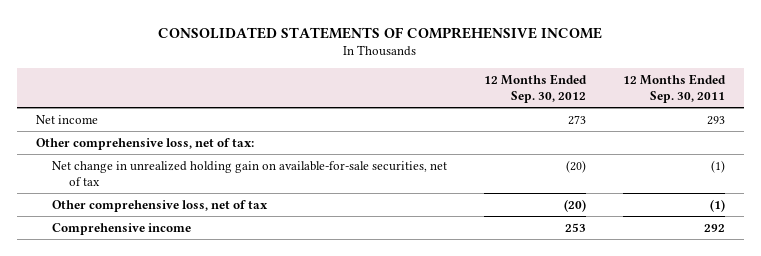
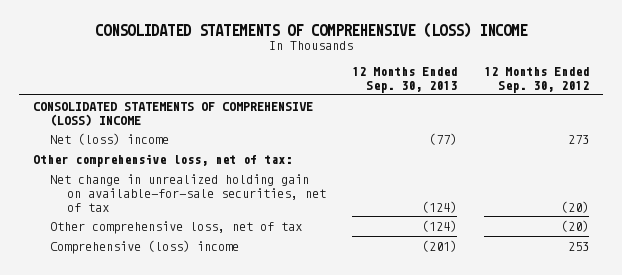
- CONSOLIDATED STATEMENTS OF COMPREHENSIVE INCOME
+ CONSOLIDATED STATEMENTS OF COMPREHENSIVE (LOSS) INCOME
- | 12 Months Ended Sep. 30, 2012 | 12 Months Ended Sep. 30, 2011
+ | 12 Months Ended Sep. 30, 2013 | 12 Months Ended Sep. 30, 2012
- Net income | 273 | 293
+ CONSOLIDATED STATEMENTS OF COMPREHENSIVE (LOSS) INCOME
+ Net (loss) income | (77) | 273
- Comprehensive income | 253 | 292
+ Comprehensive (loss) income | (201) | 253

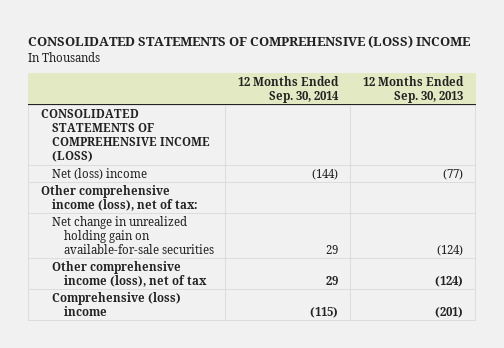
- | 12 Months Ended Sep. 30, 2013 | 12 Months Ended Sep. 30, 2012
+ | 12 Months Ended Sep. 30, 2014 | 12 Months Ended Sep. 30, 2013
- CONSOLIDATED STATEMENTS OF COMPREHENSIVE (LOSS) INCOME
+ CONSOLIDATED STATEMENTS OF COMPREHENSIVE INCOME (LOSS)
- Other comprehensive loss, net of tax:
- Net change in unrealized holding gain on available-for-sale securities, net of tax | (124) | (20)
- Other comprehensive loss, net of tax | (124) | (20)
+ Other comprehensive income (loss), net of tax:
+ Net change in unrealized holding gain on available-for-sale securities | 29 | (124)
+ Other comprehensive income (loss), net of tax | 29 | (124)

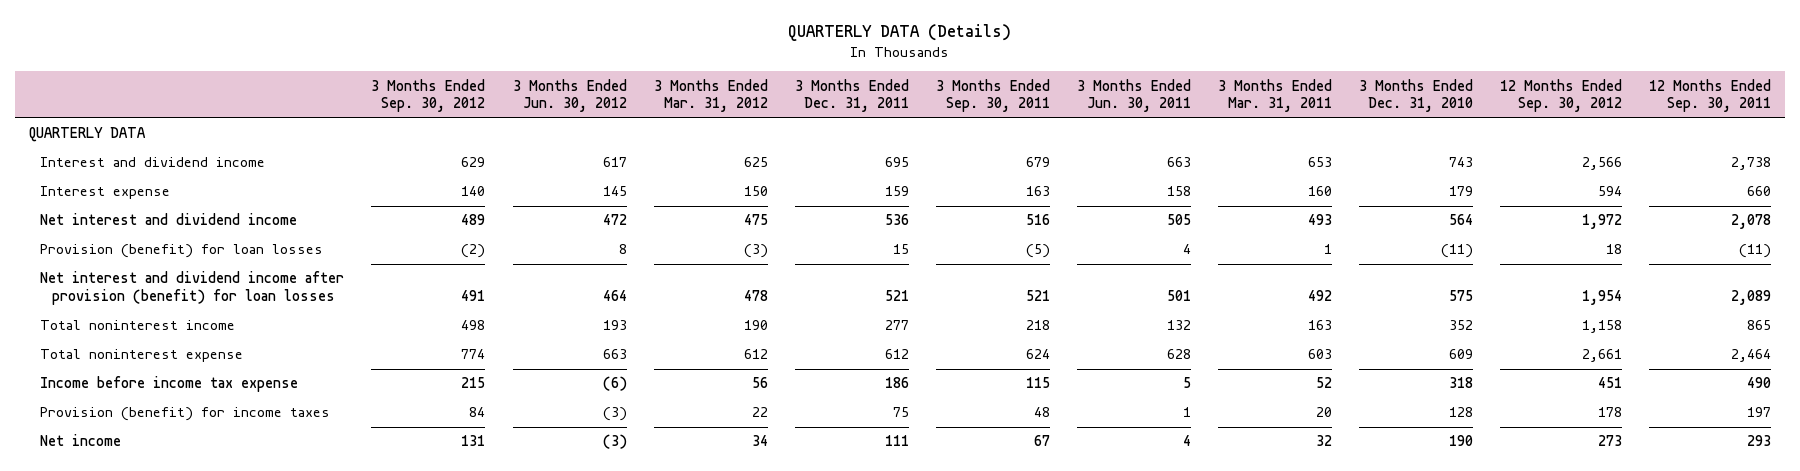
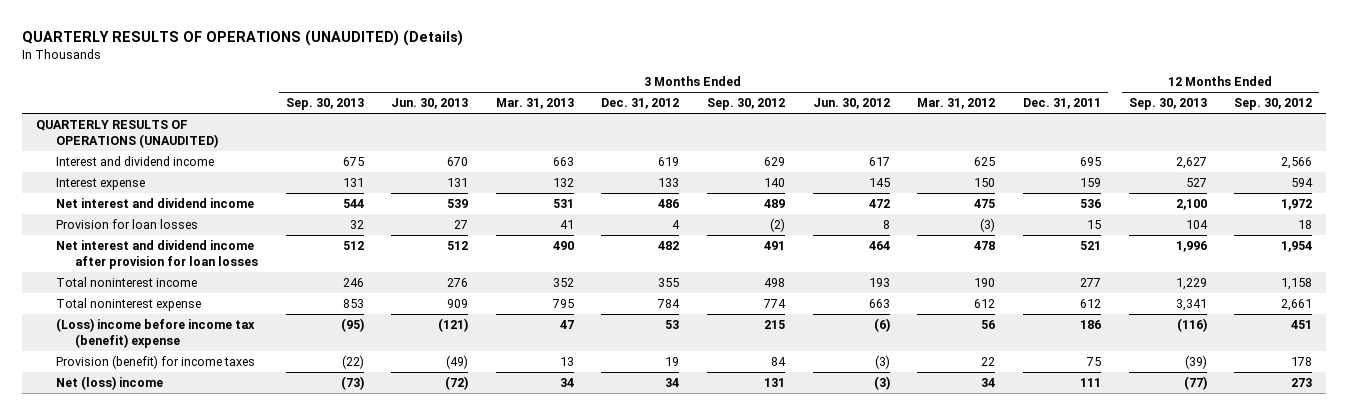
- QUARTERLY DATA (Details)
+ QUARTERLY RESULTS OF OPERATIONS (UNAUDITED) (Details)
- | 3 Months Ended Sep. 30, 2012 | 3 Months Ended Jun. 30, 2012 | 3 Months Ended Mar. 31, 2012 | 3 Months Ended Dec. 31, 2011 | 3 Months Ended Sep. 30, 2011 | 3 Months Ended Jun. 30, 2011 | 3 Months Ended Mar. 31, 2011 | 3 Months Ended Dec. 31, 2010 | 12 Months Ended Sep. 30, 2012 | 12 Months Ended Sep. 30, 2011
+ | 3 Months Ended Sep. 30, 2013 | 3 Months Ended Jun. 30, 2013 | 3 Months Ended Mar. 31, 2013 | 3 Months Ended Dec. 31, 2012 | 3 Months Ended Sep. 30, 2012 | 3 Months Ended Jun. 30, 2012 | 3 Months Ended Mar. 31, 2012 | 3 Months Ended Dec. 31, 2011 | 12 Months Ended Sep. 30, 2013 | 12 Months Ended Sep. 30, 2012
- QUARTERLY DATA
+ QUARTERLY RESULTS OF OPERATIONS (UNAUDITED)
- Provision (benefit) for loan losses | (2) | 8 | (3) | 15 | (5) | 4 | 1 | (11) | 18 | (11)
- Net interest and dividend income after provision (benefit) for loan losses | 491 | 464 | 478 | 521 | 521 | 501 | 492 | 575 | 1,954 | 2,089
+ Provision for loan losses | 32 | 27 | 41 | 4 | (2) | 8 | (3) | 15 | 104 | 18
+ Net interest and dividend income after provision for loan losses | 512 | 512 | 490 | 482 | 491 | 464 | 478 | 521 | 1,996 | 1,954
- Income before income tax expense | 215 | (6) | 56 | 186 | 115 | 5 | 52 | 318 | 451 | 490
+ (Loss) income before income tax (benefit) expense | (95) | (121) | 47 | 53 | 215 | (6) | 56 | 186 | (116) | 451
- Net income | 131 | (3) | 34 | 111 | 67 | 4 | 32 | 190 | 273 | 293
+ Net (loss) income | (73) | (72) | 34 | 34 | 131 | (3) | 34 | 111 | (77) | 273

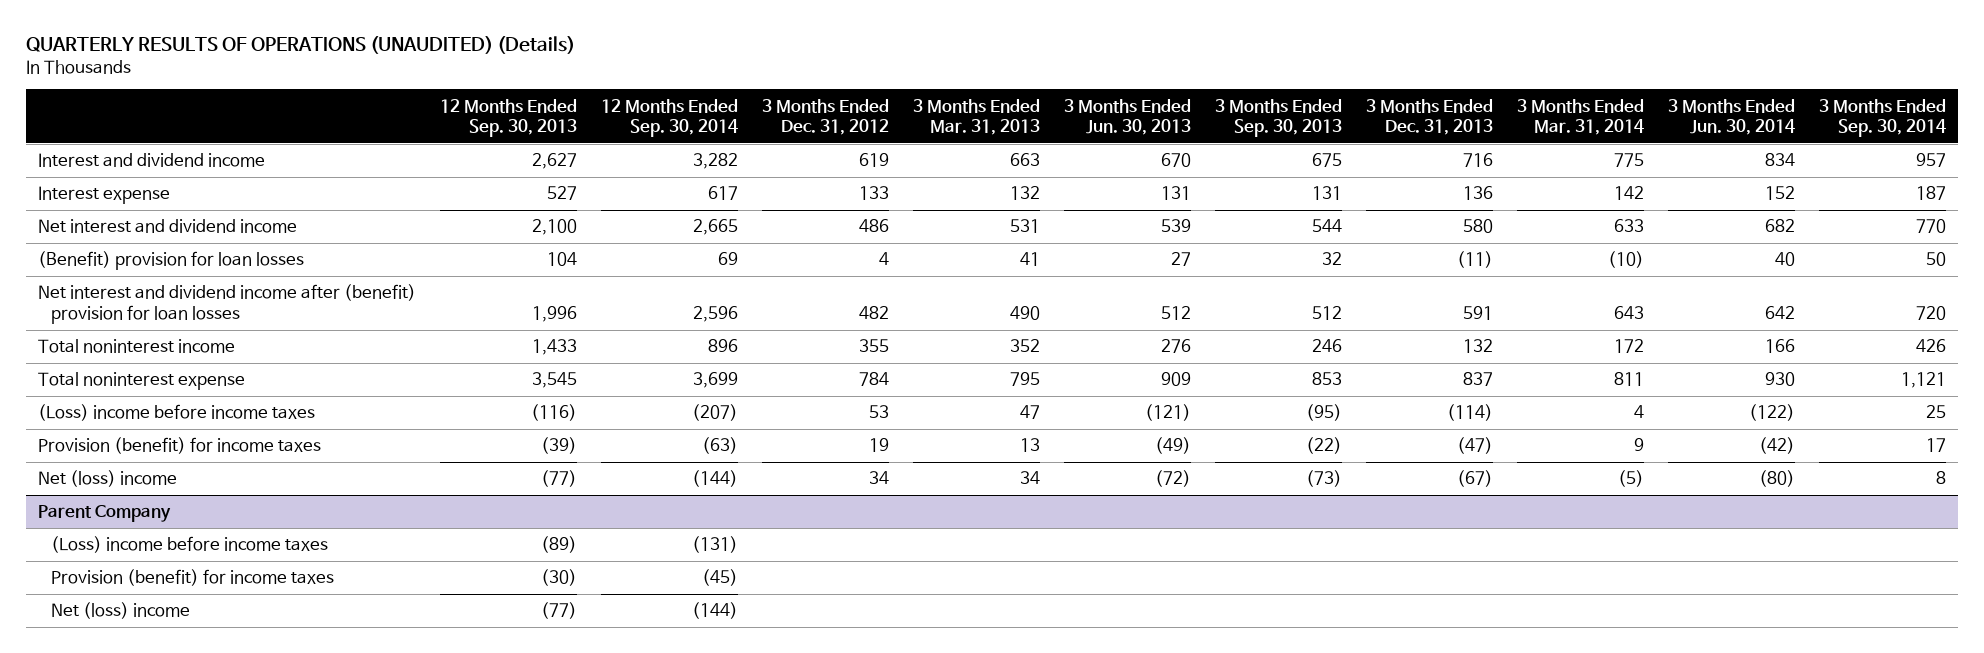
- | 3 Months Ended Sep. 30, 2013 | 3 Months Ended Jun. 30, 2013 | 3 Months Ended Mar. 31, 2013 | 3 Months Ended Dec. 31, 2012 | 3 Months Ended Sep. 30, 2012 | 3 Months Ended Jun. 30, 2012 | 3 Months Ended Mar. 31, 2012 | 3 Months Ended Dec. 31, 2011 | 12 Months Ended Sep. 30, 2013 | 12 Months Ended Sep. 30, 2012
+ | 12 Months Ended Sep. 30, 2013 | 12 Months Ended Sep. 30, 2014 | 3 Months Ended Dec. 31, 2012 | 3 Months Ended Mar. 31, 2013 | 3 Months Ended Jun. 30, 2013 | 3 Months Ended Sep. 30, 2013 | 3 Months Ended Dec. 31, 2013 | 3 Months Ended Mar. 31, 2014 | 3 Months Ended Jun. 30, 2014 | 3 Months Ended Sep. 30, 2014
- QUARTERLY RESULTS OF OPERATIONS (UNAUDITED)
- Provision for loan losses | 32 | 27 | 41 | 4 | (2) | 8 | (3) | 15 | 104 | 18
- Net interest and dividend income after provision for loan losses | 512 | 512 | 490 | 482 | 491 | 464 | 478 | 521 | 1,996 | 1,954
- Total noninterest income | 246 | 276 | 352 | 355 | 498 | 193 | 190 | 277 | 1,229 | 1,158
- Total noninterest expense | 853 | 909 | 795 | 784 | 774 | 663 | 612 | 612 | 3,341 | 2,661
- (Loss) income before income tax (benefit) expense | (95) | (121) | 47 | 53 | 215 | (6) | 56 | 186 | (116) | 451
+ (Benefit) provision for loan losses | 104 | 69 | 4 | 41 | 27 | 32 | (11) | (10) | 40 | 50
+ Net interest and dividend income after (benefit) provision for loan losses | 1,996 | 2,596 | 482 | 490 | 512 | 512 | 591 | 643 | 642 | 720
+ Total noninterest income | 1,433 | 896 | 355 | 352 | 276 | 246 | 132 | 172 | 166 | 426
+ Total noninterest expense | 3,545 | 3,699 | 784 | 795 | 909 | 853 | 837 | 811 | 930 | 1,121
+ (Loss) income before income taxes | (116) | (207) | 53 | 47 | (121) | (95) | (114) | 4 | (122) | 25
+ Parent Company
+ (Loss) income before income taxes | (89) | (131) | | | | | | | |
+ Provision (benefit) for income taxes | (30) | (45) | | | | | | | |
+ Net (loss) income | (77) | (144) | | | | | | | |

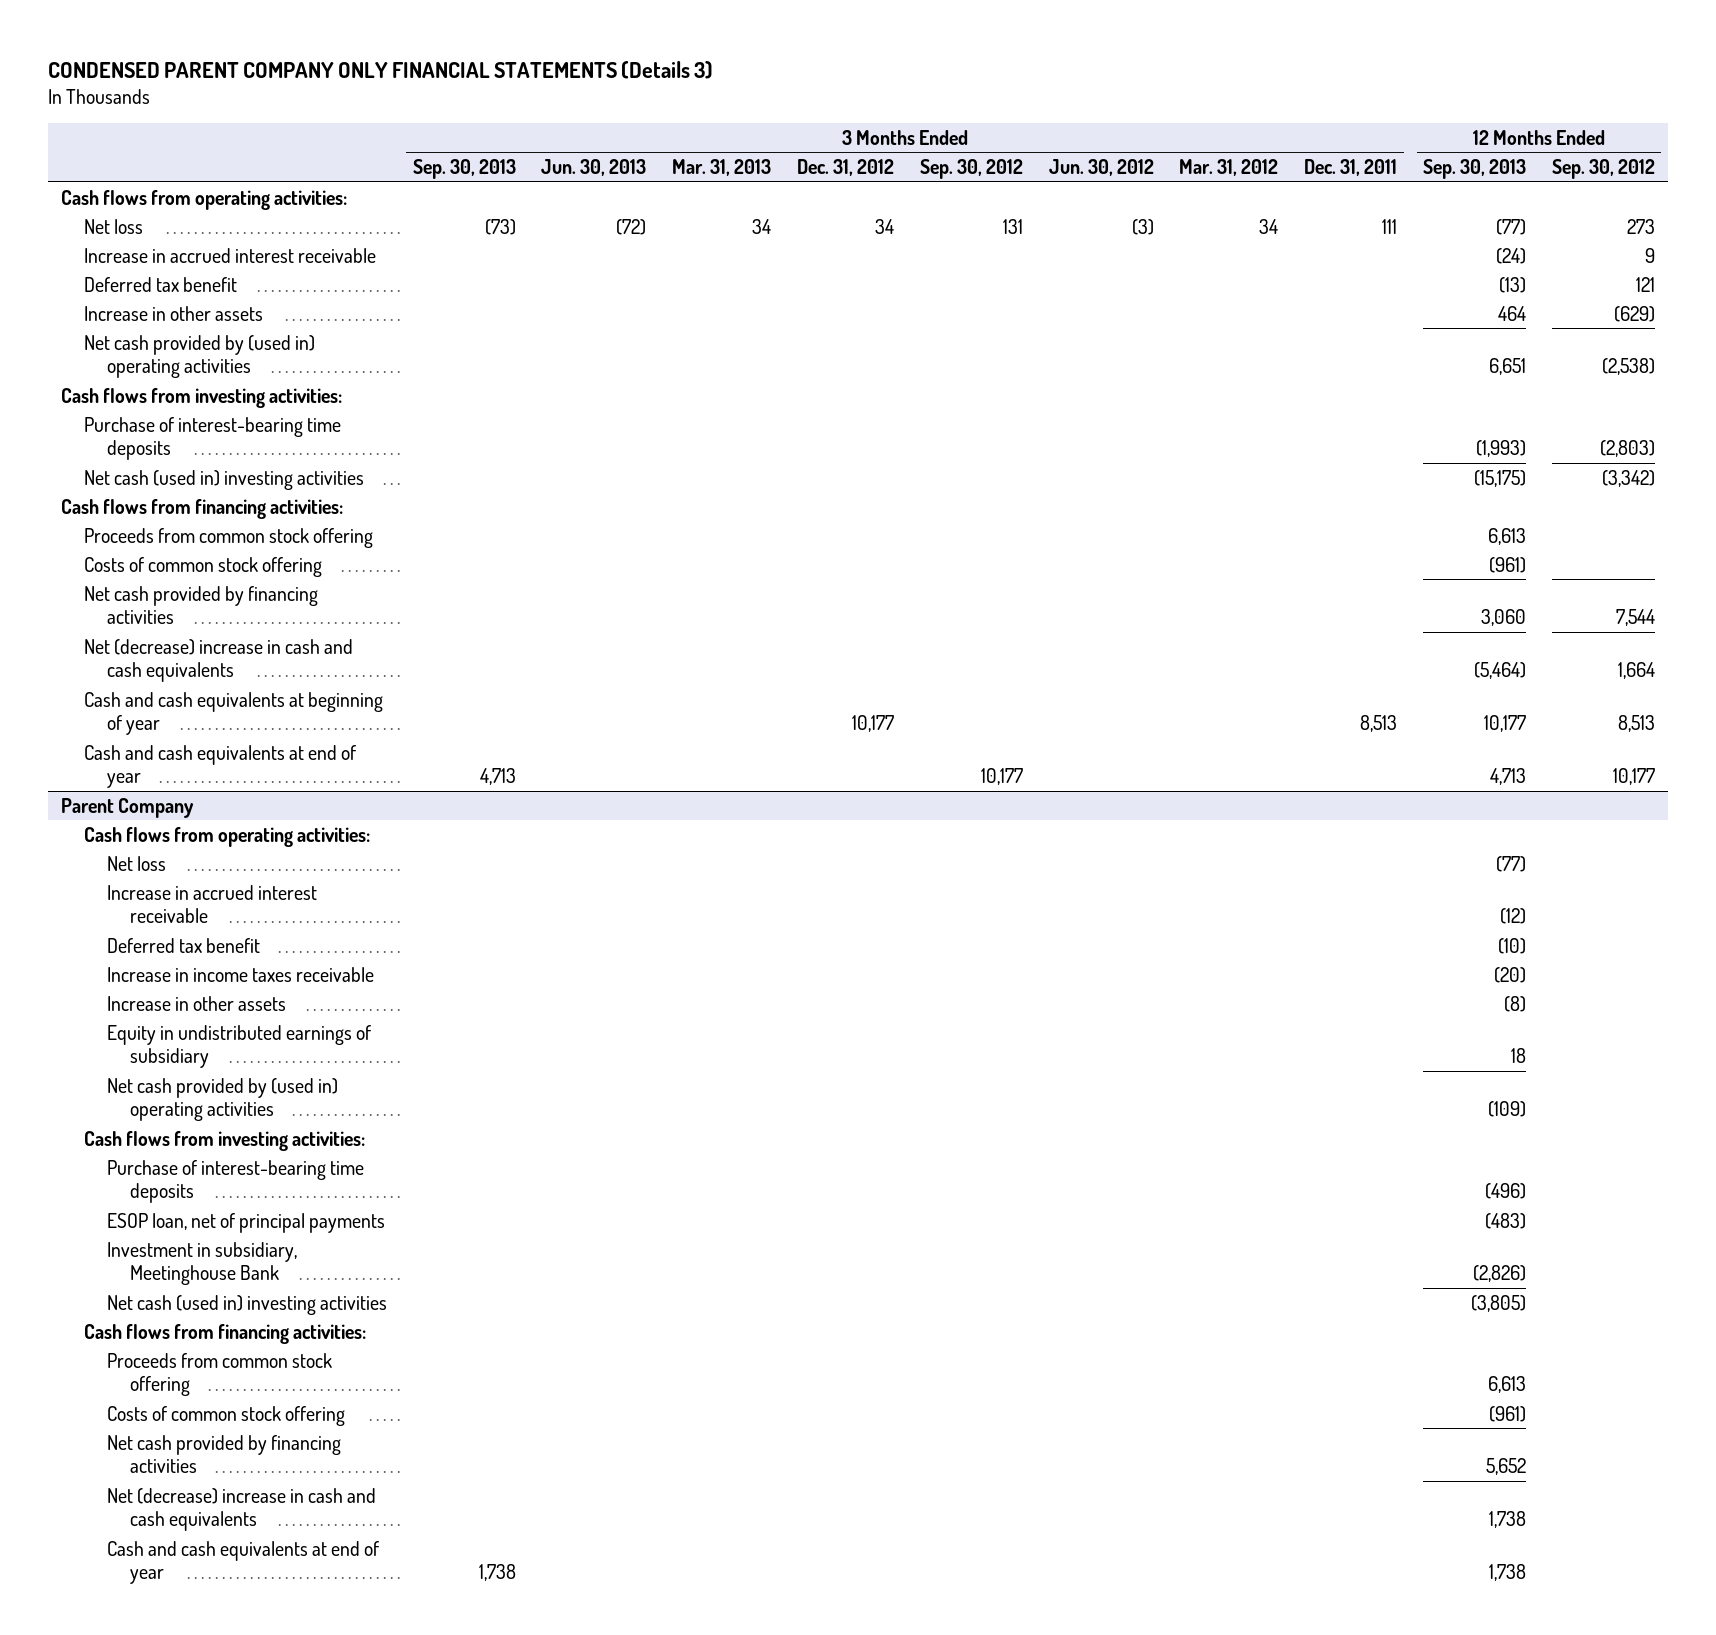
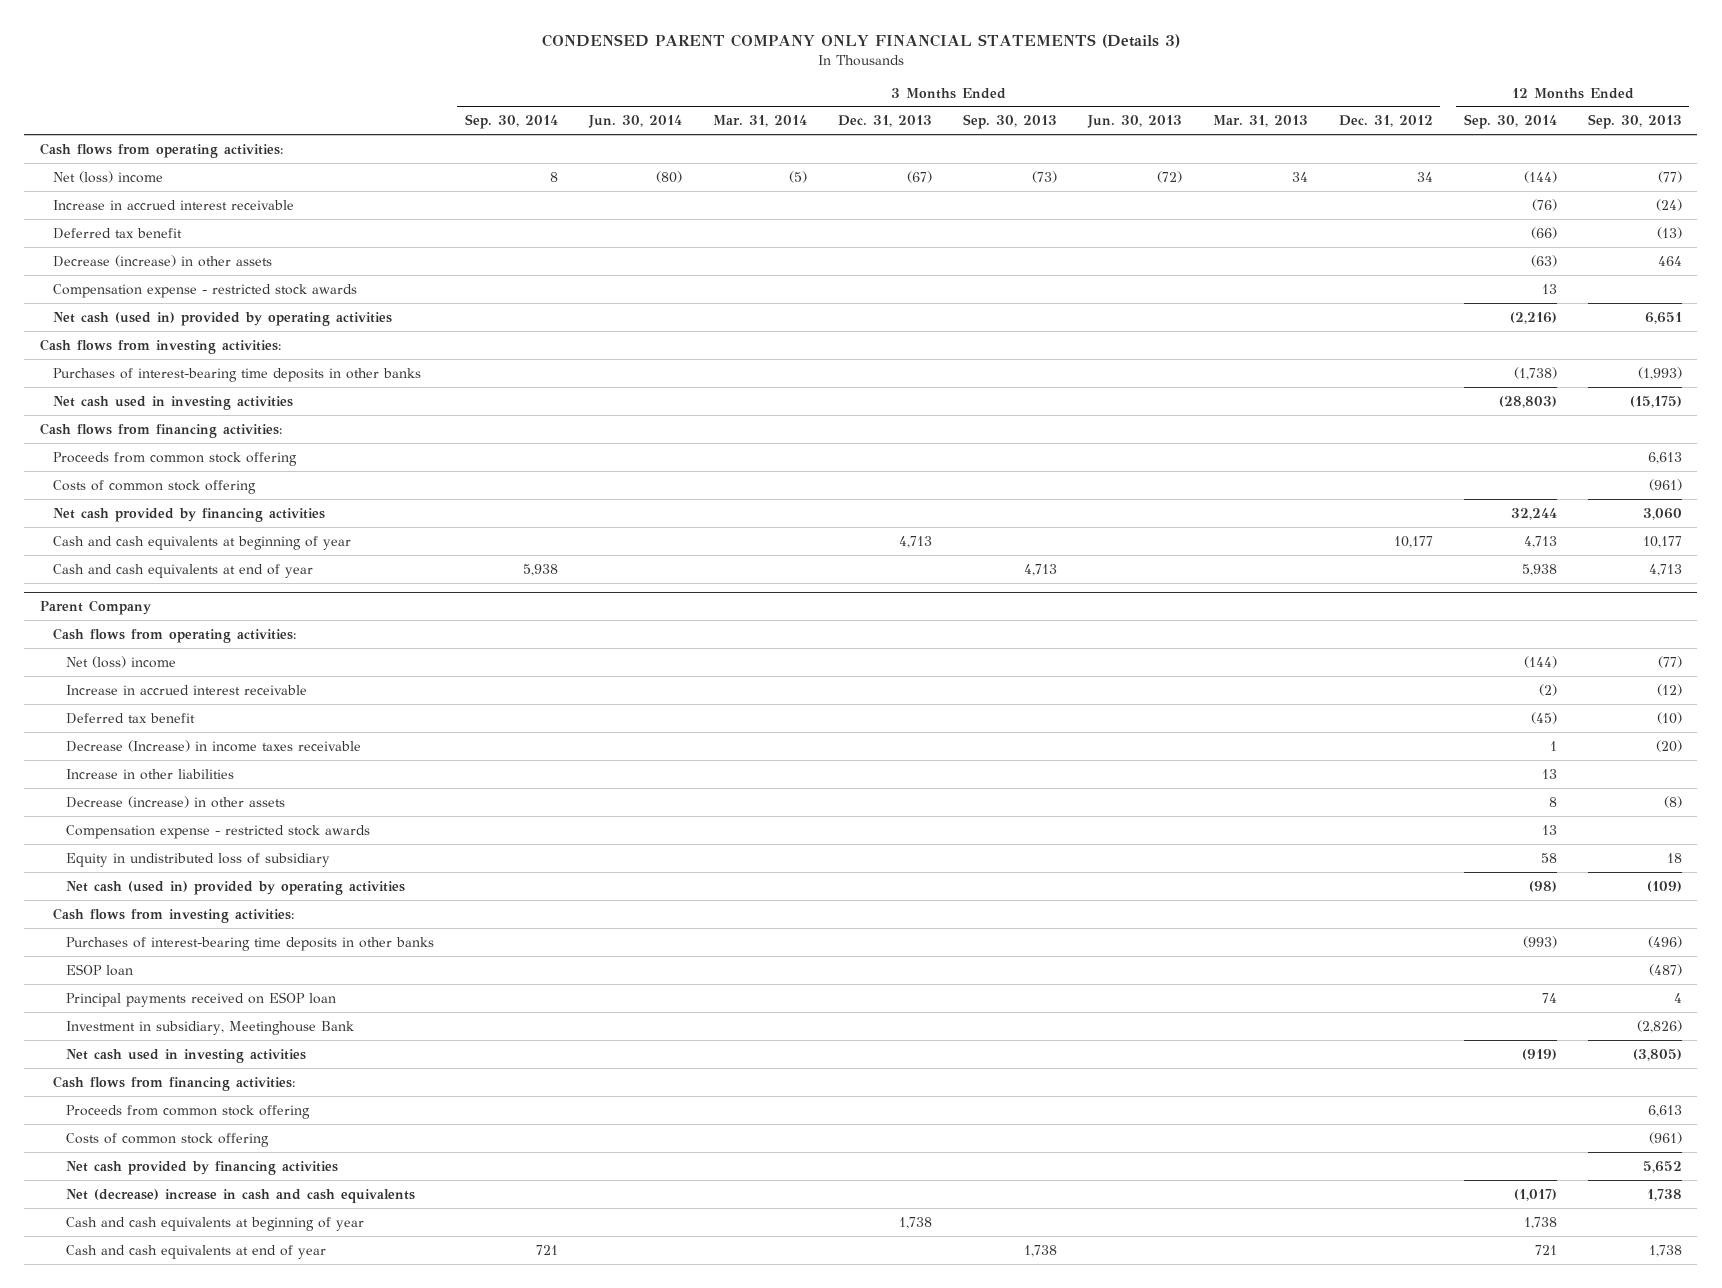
- | 3 Months Ended Sep. 30, 2013 | 3 Months Ended Jun. 30, 2013 | 3 Months Ended Mar. 31, 2013 | 3 Months Ended Dec. 31, 2012 | 3 Months Ended Sep. 30, 2012 | 3 Months Ended Jun. 30, 2012 | 3 Months Ended Mar. 31, 2012 | 3 Months Ended Dec. 31, 2011 | 12 Months Ended Sep. 30, 2013 | 12 Months Ended Sep. 30, 2012
+ | 3 Months Ended Sep. 30, 2014 | 3 Months Ended Jun. 30, 2014 | 3 Months Ended Mar. 31, 2014 | 3 Months Ended Dec. 31, 2013 | 3 Months Ended Sep. 30, 2013 | 3 Months Ended Jun. 30, 2013 | 3 Months Ended Mar. 31, 2013 | 3 Months Ended Dec. 31, 2012 | 12 Months Ended Sep. 30, 2014 | 12 Months Ended Sep. 30, 2013
- Net loss | (73) | (72) | 34 | 34 | 131 | (3) | 34 | 111 | (77) | 273
+ Net (loss) income | 8 | (80) | (5) | (67) | (73) | (72) | 34 | 34 | (144) | (77)
- Increase in other assets | | | | | | | | | 464 | (629)
- Net cash provided by (used in) operating activities | | | | | | | | | 6,651 | (2,538)
+ Decrease (increase) in other assets | | | | | | | | | (63) | 464
+ Compensation expense - restricted stock awards | | | | | | | | | 13 |
+ Net cash (used in) provided by operating activities | | | | | | | | | (2,216) | 6,651
- Purchase of interest-bearing time deposits | | | | | | | | | (1,993) | (2,803)
- Net cash (used in) investing activities | | | | | | | | | (15,175) | (3,342)
+ Purchases of interest-bearing time deposits in other banks | | | | | | | | | (1,738) | (1,993)
+ Net cash used in investing activities | | | | | | | | | (28,803) | (15,175)
- Net (decrease) increase in cash and cash equivalents | | | | | | | | | (5,464) | 1,664
@ Parent Company
- Net loss | | | | | | | | | (77) |
+ Net (loss) income | | | | | | | | | (144) | (77)
- Increase in income taxes receivable | | | | | | | | | (20) |
- Increase in other assets | | | | | | | | | (8) |
- Equity in undistributed earnings of subsidiary | | | | | | | | | 18 |
- Net cash provided by (used in) operating activities | | | | | | | | | (109) |
+ Decrease (Increase) in income taxes receivable | | | | | | | | | 1 | (20)
+ Increase in other liabilities | | | | | | | | | 13 |
+ Decrease (increase) in other assets | | | | | | | | | 8 | (8)
+ Compensation expense - restricted stock awards | | | | | | | | | 13 |
+ Equity in undistributed loss of subsidiary | | | | | | | | | 58 | 18
+ Net cash (used in) provided by operating activities | | | | | | | | | (98) | (109)
- Purchase of interest-bearing time deposits | | | | | | | | | (496) |
- ESOP loan, net of principal payments | | | | | | | | | (483) |
+ Purchases of interest-bearing time deposits in other banks | | | | | | | | | (993) | (496)
+ ESOP loan | | | | | | | | | | (487)
+ Principal payments received on ESOP loan | | | | | | | | | 74 | 4
- Net cash (used in) investing activities | | | | | | | | | (3,805) |
+ Net cash used in investing activities | | | | | | | | | (919) | (3,805)
+ Cash and cash equivalents at beginning of year | | | | 1,738 | | | | | 1,738 |

